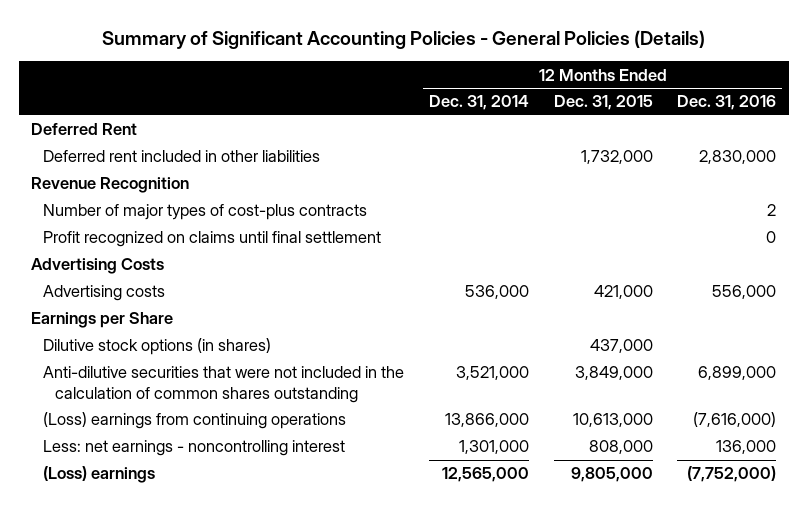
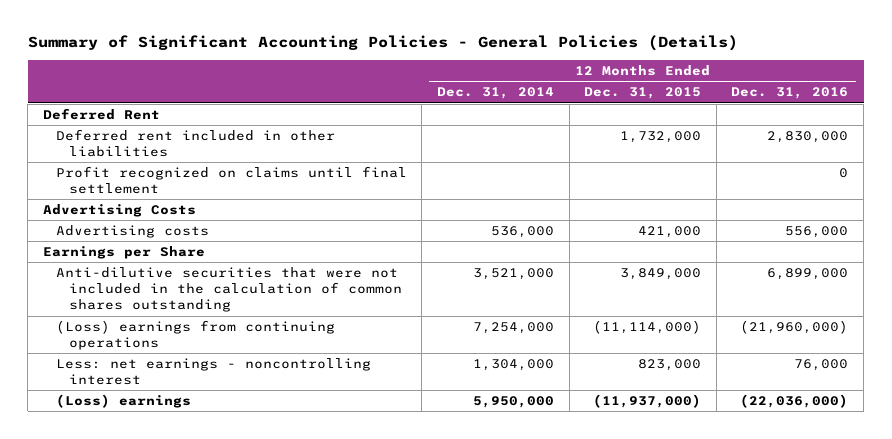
- Revenue Recognition
- Number of major types of cost-plus contracts | | | 2
- Dilutive stock options (in shares) | | 437,000 |
- (Loss) earnings from continuing operations | 13,866,000 | 10,613,000 | (7,616,000)
- Less: net earnings - noncontrolling interest | 1,301,000 | 808,000 | 136,000
- (Loss) earnings | 12,565,000 | 9,805,000 | (7,752,000)
+ (Loss) earnings from continuing operations | 7,254,000 | (11,114,000) | (21,960,000)
+ Less: net earnings - noncontrolling interest | 1,304,000 | 823,000 | 76,000
+ (Loss) earnings | 5,950,000 | (11,937,000) | (22,036,000)

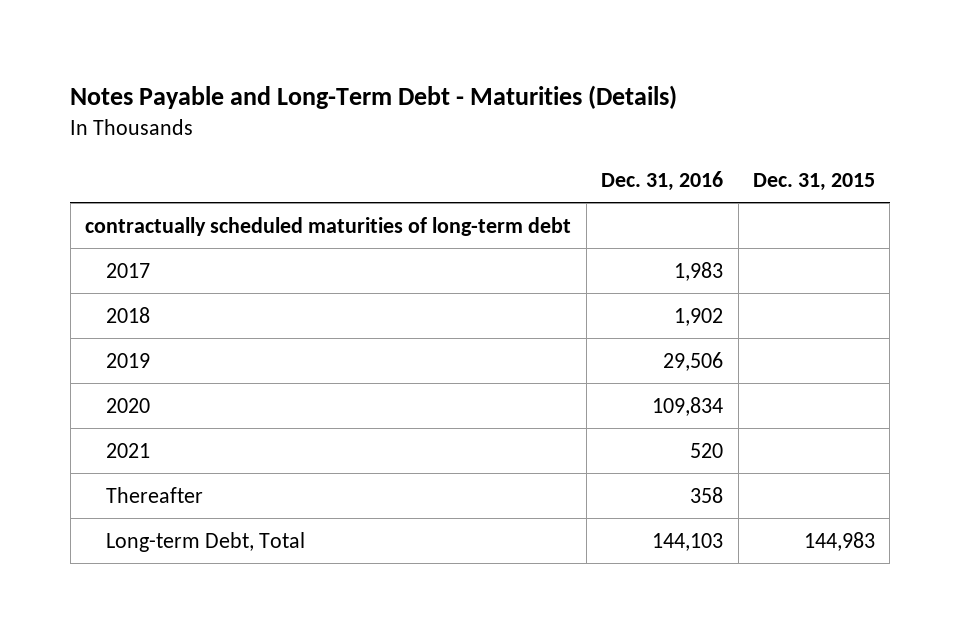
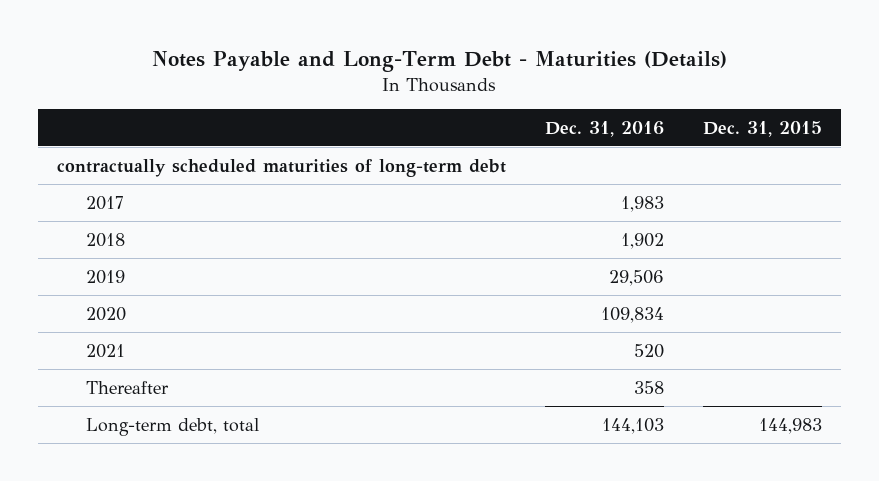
- Long-term Debt, Total | 144,103 | 144,983
+ Long-term debt, total | 144,103 | 144,983

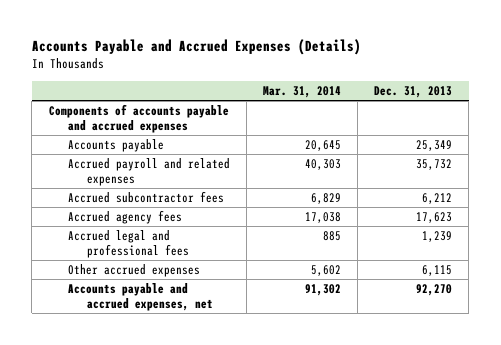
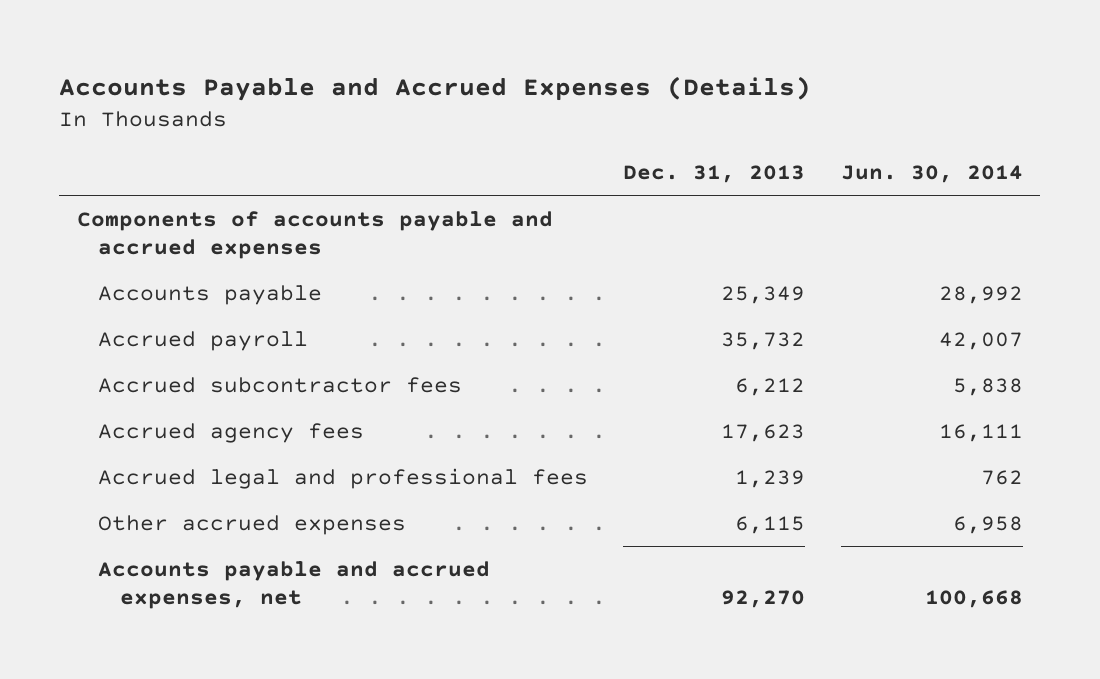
- | Mar. 31, 2014 | Dec. 31, 2013
+ | Dec. 31, 2013 | Jun. 30, 2014
- Accrued payroll and related expenses | 40,303 | 35,732
+ Accrued payroll | 35,732 | 42,007

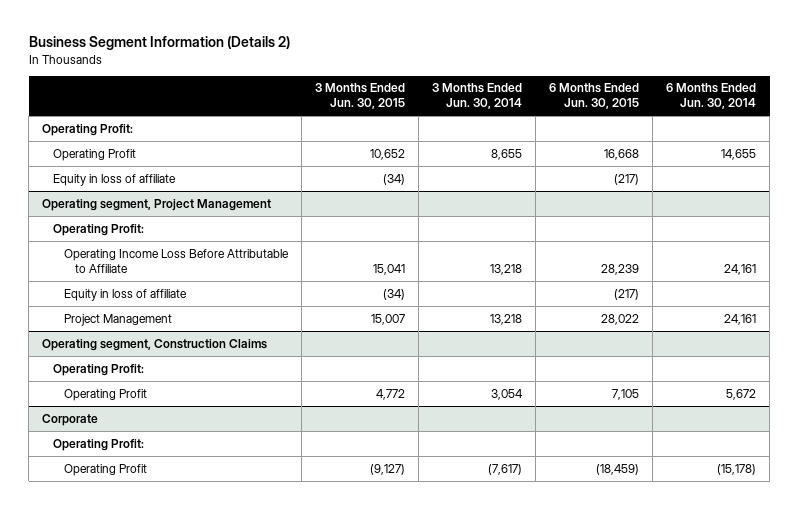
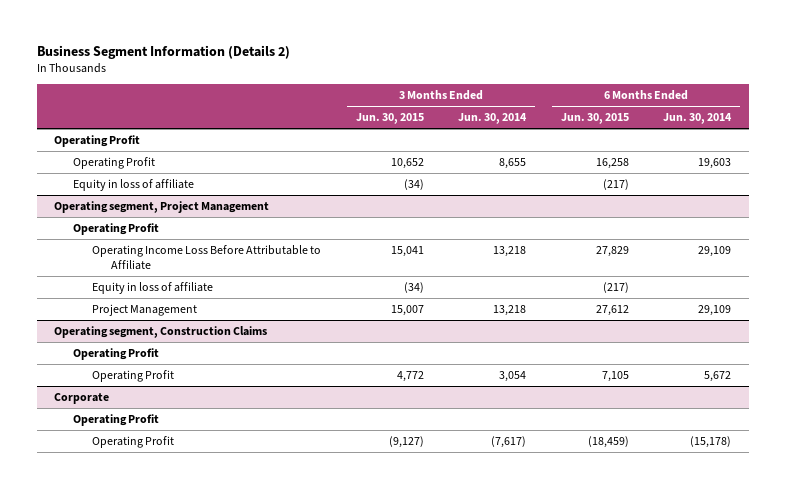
- Operating Profit:
- Operating Profit | 10,652 | 8,655 | 16,668 | 14,655
+ Operating Profit
+ Operating Profit | 10,652 | 8,655 | 16,258 | 19,603
@ Operating segment, Project Management
- Operating Profit:
- Operating Income Loss Before Attributable to Affiliate | 15,041 | 13,218 | 28,239 | 24,161
+ Operating Profit
+ Operating Income Loss Before Attributable to Affiliate | 15,041 | 13,218 | 27,829 | 29,109
- Project Management | 15,007 | 13,218 | 28,022 | 24,161
+ Project Management | 15,007 | 13,218 | 27,612 | 29,109
@ Operating segment, Construction Claims
- Operating Profit:
+ Operating Profit
@ Corporate
- Operating Profit:
+ Operating Profit

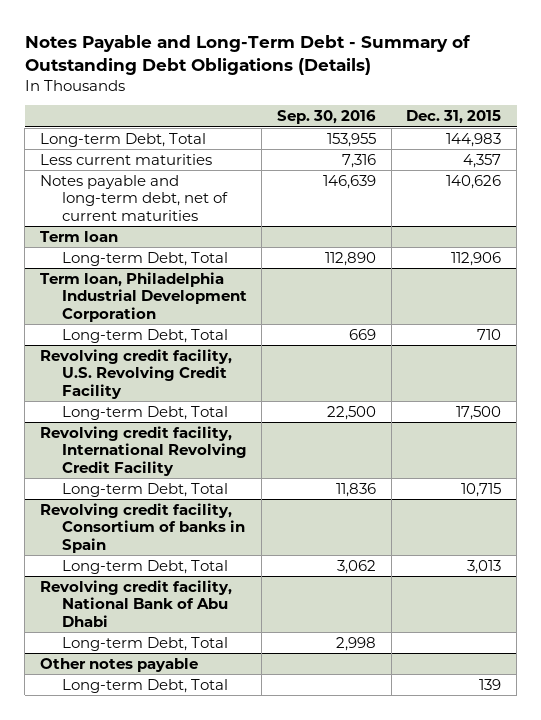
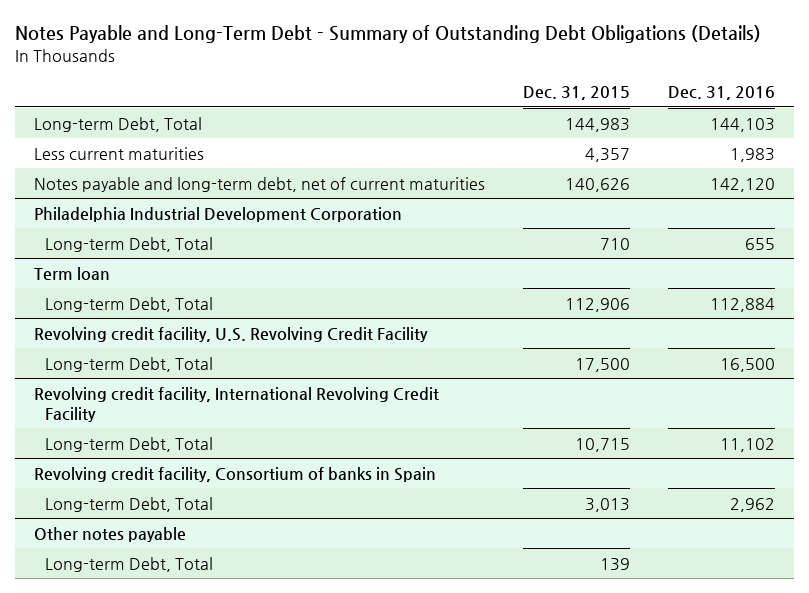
- | Sep. 30, 2016 | Dec. 31, 2015
+ | Dec. 31, 2015 | Dec. 31, 2016
+ Philadelphia Industrial Development Corporation
+ Long-term Debt, Total | 710 | 655
- Term loan, Philadelphia Industrial Development Corporation
- Long-term Debt, Total | 669 | 710
- Revolving credit facility, National Bank of Abu Dhabi
- Long-term Debt, Total | 2,998 |

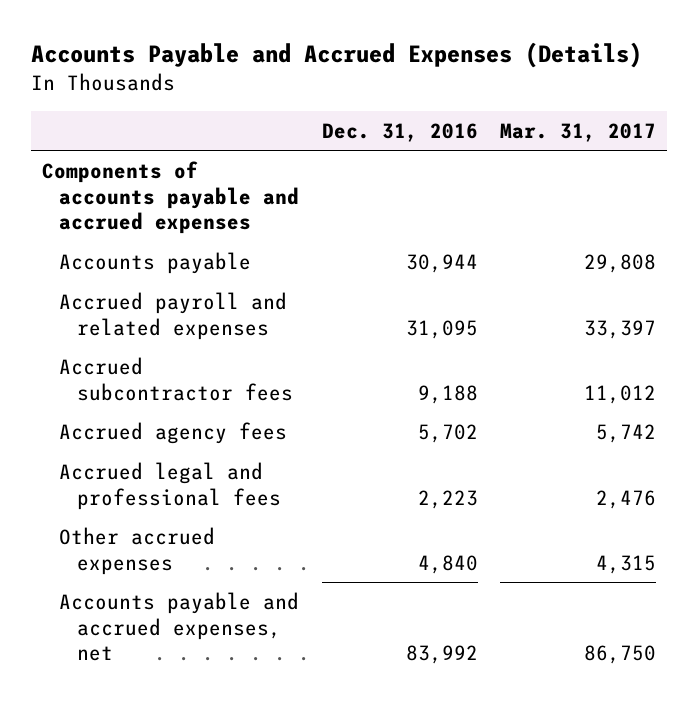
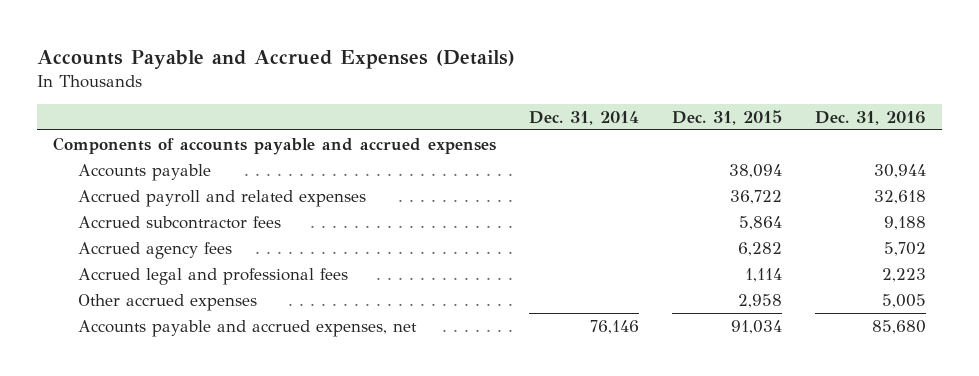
- | Dec. 31, 2016 | Mar. 31, 2017
+ | Dec. 31, 2014 | Dec. 31, 2015 | Dec. 31, 2016
- Accrued payroll and related expenses | 31,095 | 33,397
+ Accrued payroll and related expenses | | 36,722 | 32,618
- Other accrued expenses | 4,840 | 4,315
- Accounts payable and accrued expenses, net | 83,992 | 86,750
+ Other accrued expenses | | 2,958 | 5,005
+ Accounts payable and accrued expenses, net | 76,146 | 91,034 | 85,680

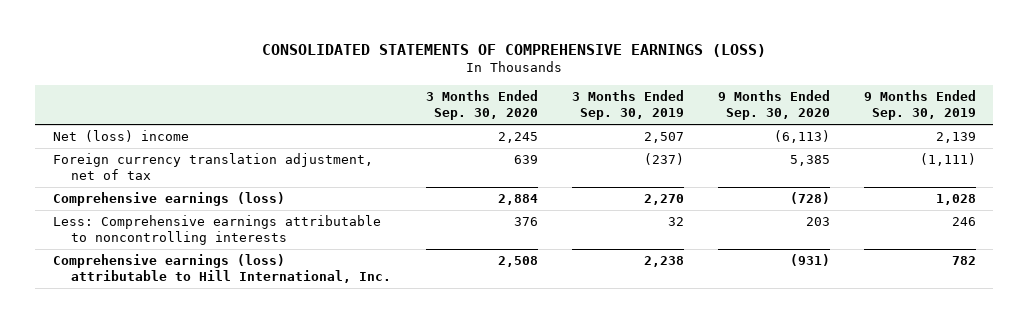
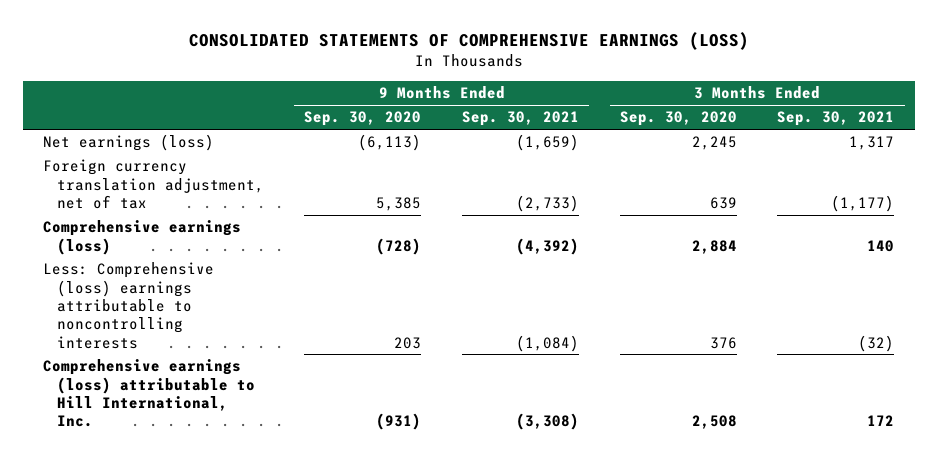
- | 3 Months Ended Sep. 30, 2020 | 3 Months Ended Sep. 30, 2019 | 9 Months Ended Sep. 30, 2020 | 9 Months Ended Sep. 30, 2019
+ | 9 Months Ended Sep. 30, 2020 | 9 Months Ended Sep. 30, 2021 | 3 Months Ended Sep. 30, 2020 | 3 Months Ended Sep. 30, 2021
- Net (loss) income | 2,245 | 2,507 | (6,113) | 2,139
+ Net earnings (loss) | (6,113) | (1,659) | 2,245 | 1,317
- Less: Comprehensive earnings attributable to noncontrolling interests | 376 | 32 | 203 | 246
+ Less: Comprehensive (loss) earnings attributable to noncontrolling interests | 203 | (1,084) | 376 | (32)

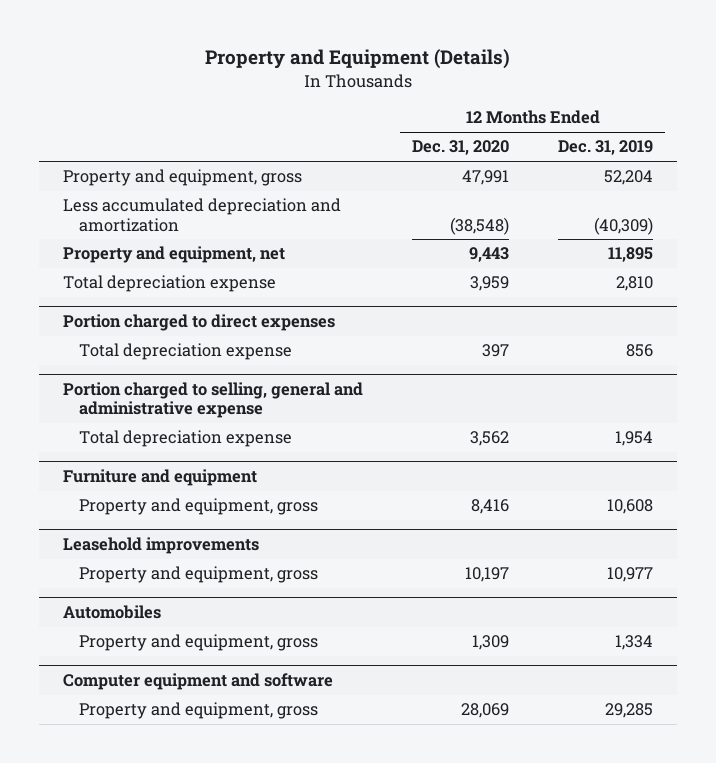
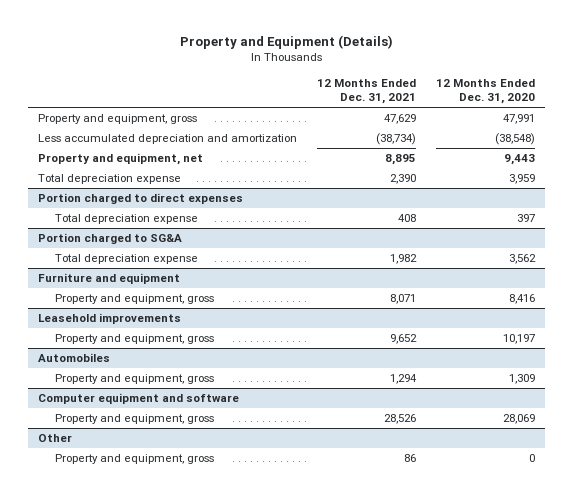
- | 12 Months Ended Dec. 31, 2020 | 12 Months Ended Dec. 31, 2019
+ | 12 Months Ended Dec. 31, 2021 | 12 Months Ended Dec. 31, 2020
- Portion charged to selling, general and administrative expense
+ Portion charged to SG&A
+ Other
+ Property and equipment, gross | 86 | 0

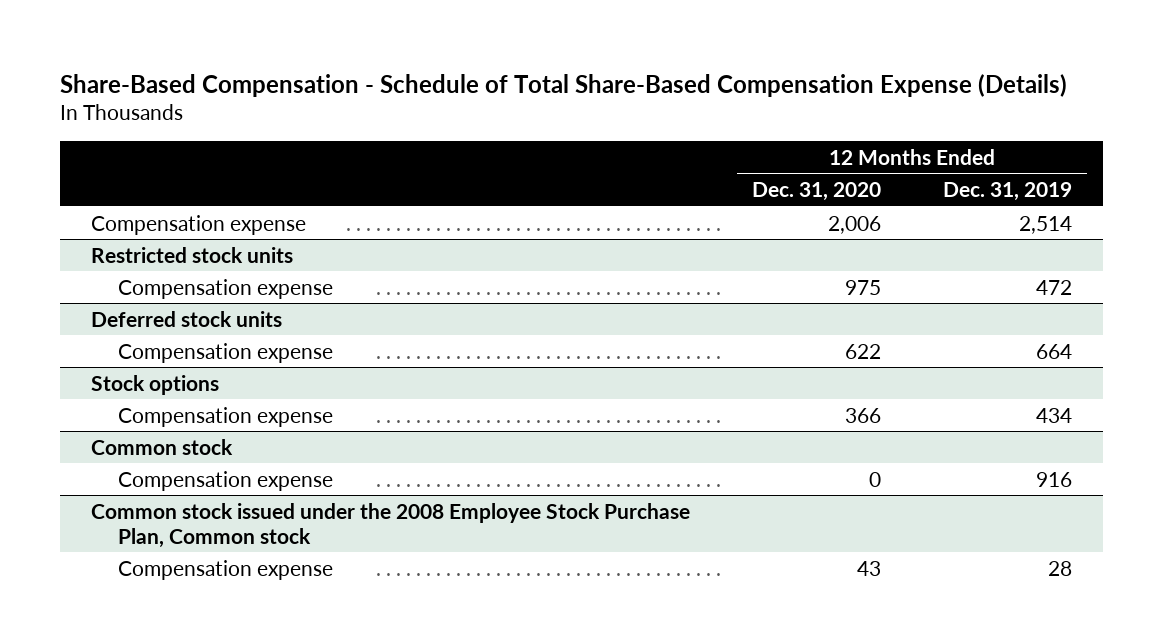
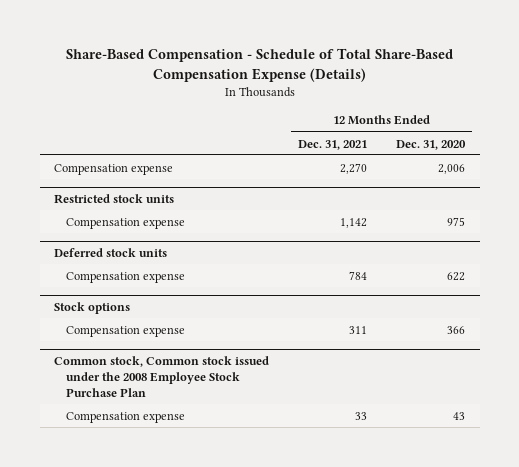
- | 12 Months Ended Dec. 31, 2020 | 12 Months Ended Dec. 31, 2019
+ | 12 Months Ended Dec. 31, 2021 | 12 Months Ended Dec. 31, 2020
- Common stock
- Compensation expense | 0 | 916
- Common stock issued under the 2008 Employee Stock Purchase Plan, Common stock
+ Common stock, Common stock issued under the 2008 Employee Stock Purchase Plan

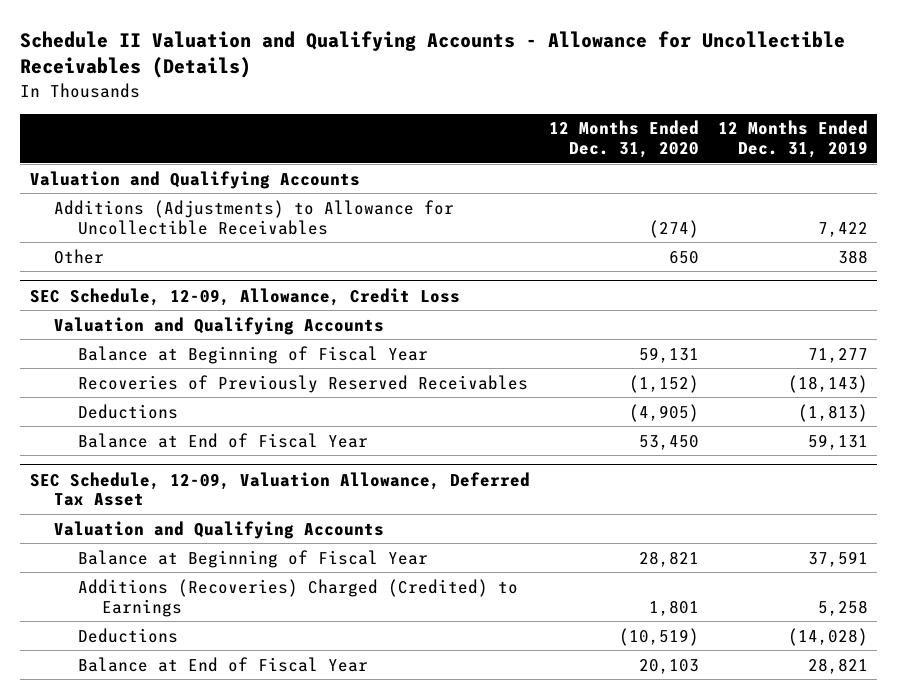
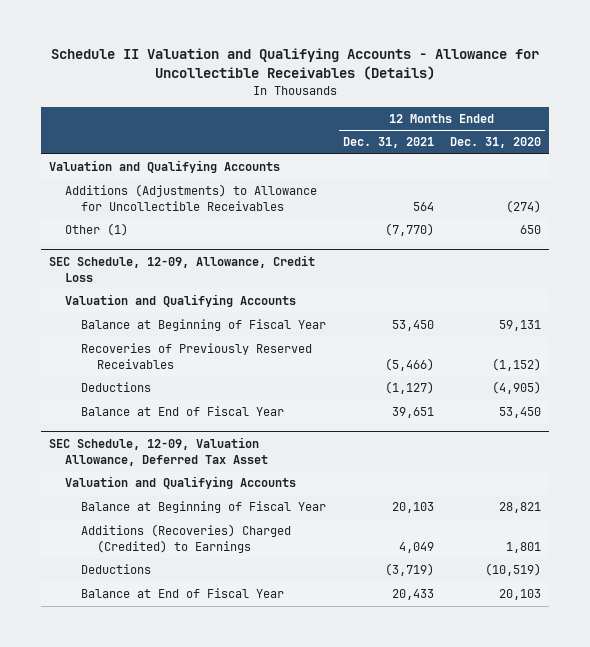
- | 12 Months Ended Dec. 31, 2020 | 12 Months Ended Dec. 31, 2019
+ | 12 Months Ended Dec. 31, 2021 | 12 Months Ended Dec. 31, 2020
- Other | 650 | 388
+ Other (1) | (7,770) | 650

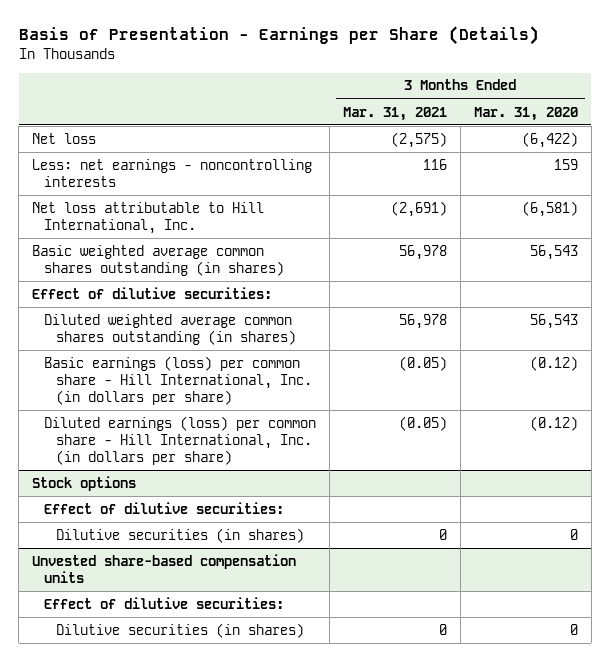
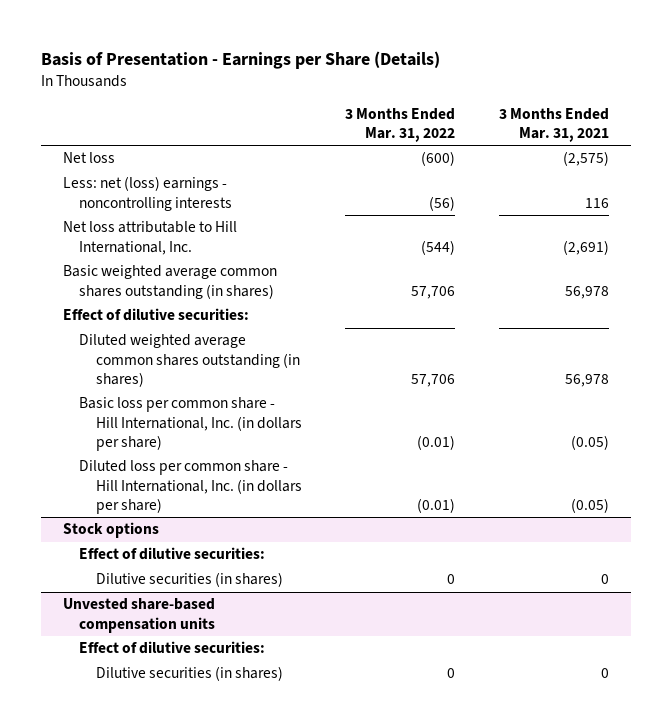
- | 3 Months Ended Mar. 31, 2021 | 3 Months Ended Mar. 31, 2020
+ | 3 Months Ended Mar. 31, 2022 | 3 Months Ended Mar. 31, 2021
- Less: net earnings - noncontrolling interests | 116 | 159
+ Less: net (loss) earnings - noncontrolling interests | (56) | 116
- Basic earnings (loss) per common share - Hill International, Inc. (in dollars per share) | (0.05) | (0.12)
- Diluted earnings (loss) per common share - Hill International, Inc. (in dollars per share) | (0.05) | (0.12)
+ Basic loss per common share - Hill International, Inc. (in dollars per share) | (0.01) | (0.05)
+ Diluted loss per common share - Hill International, Inc. (in dollars per share) | (0.01) | (0.05)

